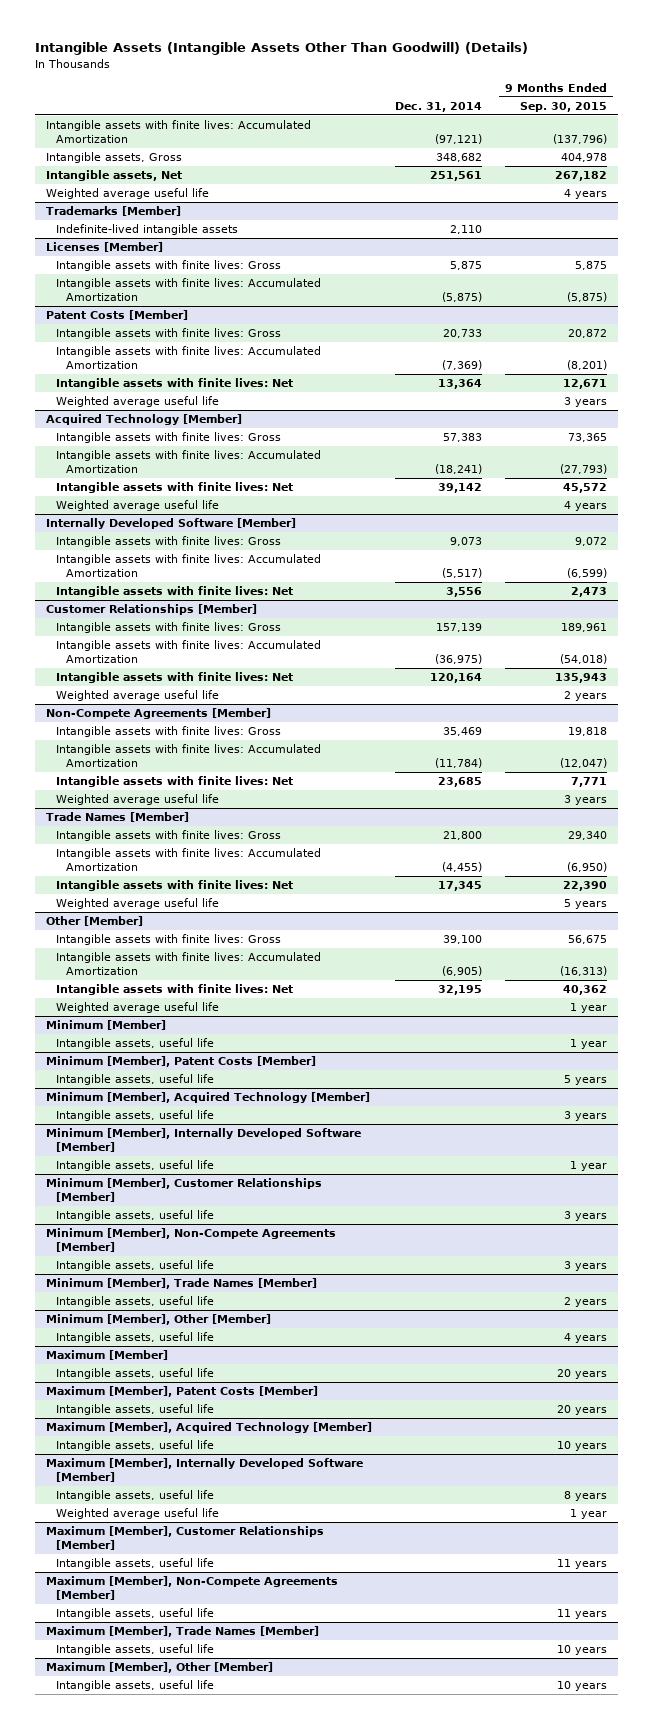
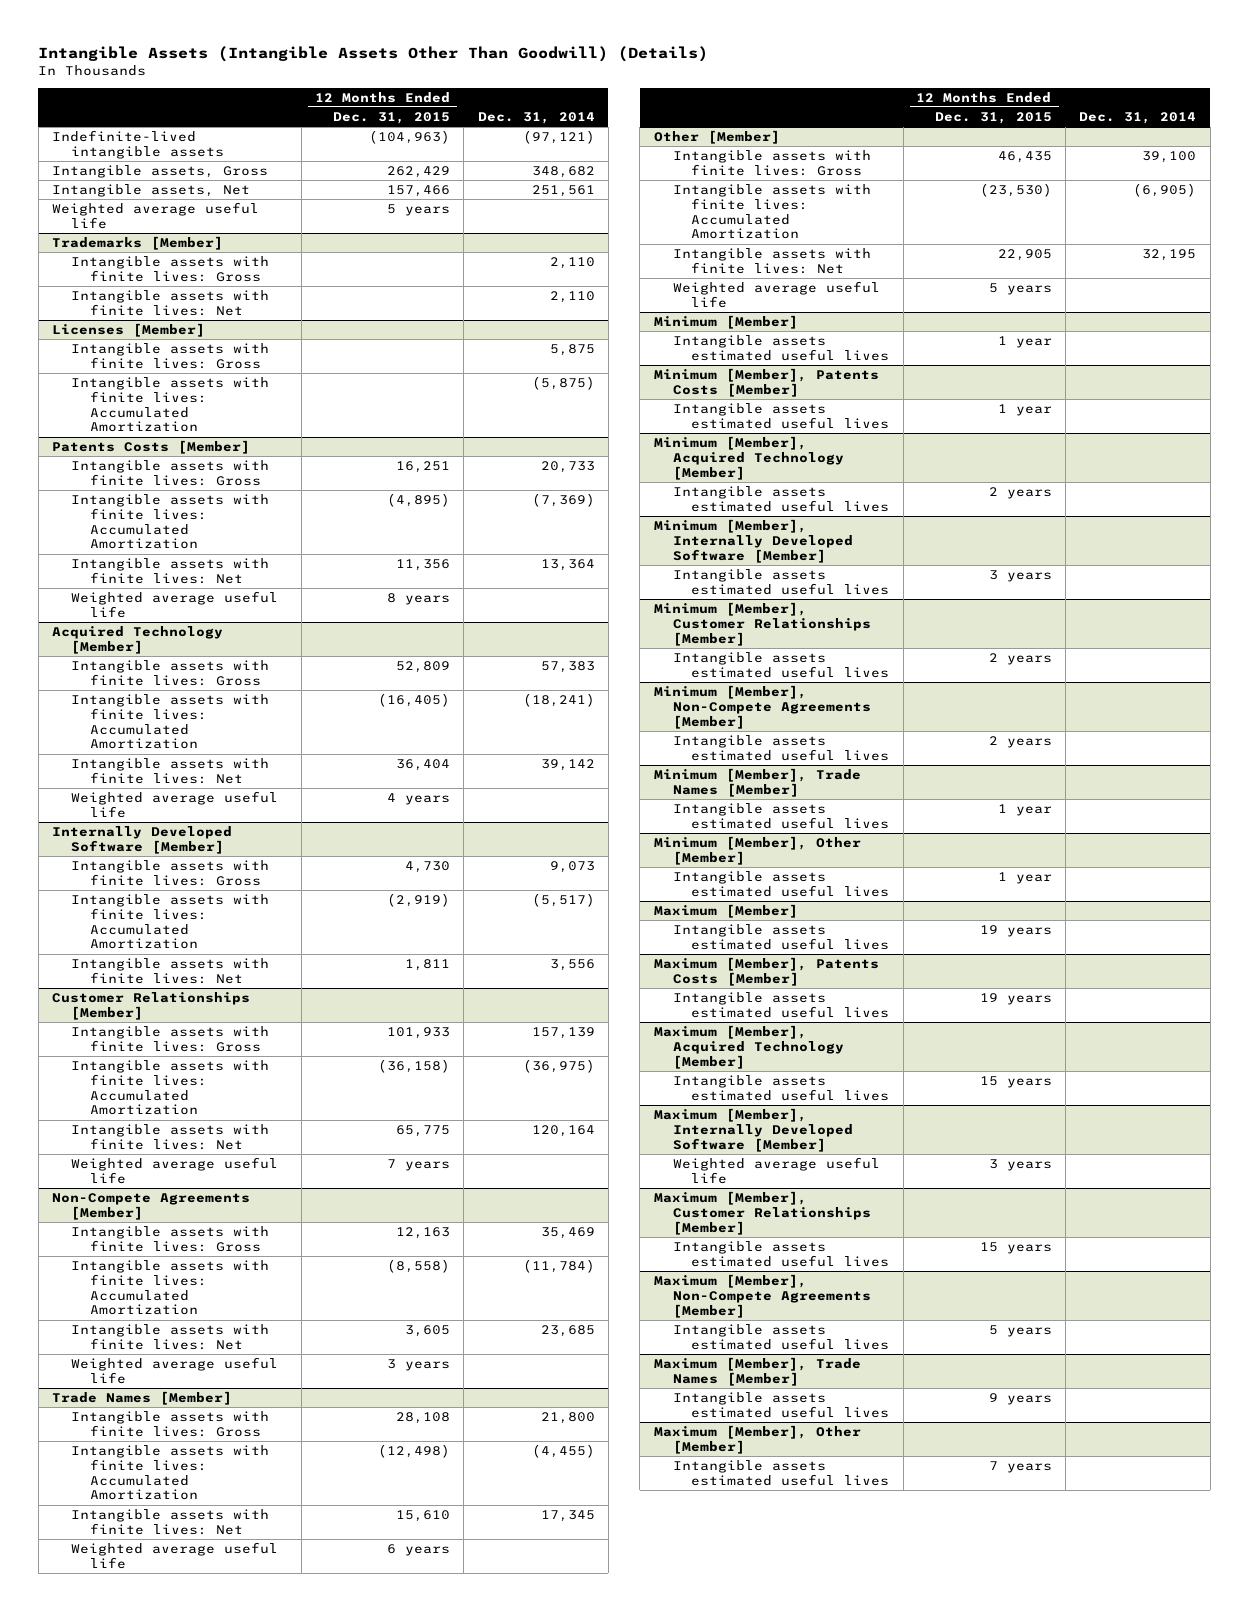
- | Dec. 31, 2014 | 9 Months Ended Sep. 30, 2015
+ | 12 Months Ended Dec. 31, 2015 | Dec. 31, 2014
- Intangible assets with finite lives: Accumulated Amortization | (97,121) | (137,796)
+ Indefinite-lived intangible assets | (104,963) | (97,121)
@ Trademarks [Member]
- Indefinite-lived intangible assets | 2,110 |
+ Intangible assets with finite lives: Gross | | 2,110
+ Intangible assets with finite lives: Net | | 2,110
- Patent Costs [Member]
+ Patents Costs [Member]
@ Minimum [Member]
- Intangible assets, useful life | | 1 year
- Minimum [Member], Patent Costs [Member]
- Intangible assets, useful life | | 5 years
@ Minimum [Member]
+ Intangible assets estimated useful lives | 1 year |
+ Minimum [Member], Patents Costs [Member]
+ Intangible assets estimated useful lives | 1 year |
@ Minimum [Member], Acquired Technology [Member]
- Intangible assets, useful life | | 3 years
+ Intangible assets estimated useful lives | 2 years |
@ Minimum [Member], Internally Developed Software [Member]
- Intangible assets, useful life | | 1 year
+ Intangible assets estimated useful lives | 3 years |
@ Minimum [Member], Customer Relationships [Member]
- Intangible assets, useful life | | 3 years
+ Intangible assets estimated useful lives | 2 years |
@ Minimum [Member], Non-Compete Agreements [Member]
- Intangible assets, useful life | | 3 years
+ Intangible assets estimated useful lives | 2 years |
@ Minimum [Member], Trade Names [Member]
- Intangible assets, useful life | | 2 years
+ Intangible assets estimated useful lives | 1 year |
@ Minimum [Member], Other [Member]
- Intangible assets, useful life | | 4 years
+ Intangible assets estimated useful lives | 1 year |
@ Maximum [Member]
- Intangible assets, useful life | | 20 years
- Maximum [Member], Patent Costs [Member]
- Intangible assets, useful life | | 20 years
@ Maximum [Member]
+ Intangible assets estimated useful lives | 19 years |
+ Maximum [Member], Patents Costs [Member]
+ Intangible assets estimated useful lives | 19 years |
@ Maximum [Member], Acquired Technology [Member]
- Intangible assets, useful life | | 10 years
+ Intangible assets estimated useful lives | 15 years |
@ Maximum [Member], Internally Developed Software [Member]
- Intangible assets, useful life | | 8 years
@ Maximum [Member], Customer Relationships [Member]
- Intangible assets, useful life | | 11 years
+ Intangible assets estimated useful lives | 15 years |
@ Maximum [Member], Non-Compete Agreements [Member]
- Intangible assets, useful life | | 11 years
+ Intangible assets estimated useful lives | 5 years |
@ Maximum [Member], Trade Names [Member]
- Intangible assets, useful life | | 10 years
+ Intangible assets estimated useful lives | 9 years |
@ Maximum [Member], Other [Member]
- Intangible assets, useful life | | 10 years
+ Intangible assets estimated useful lives | 7 years |

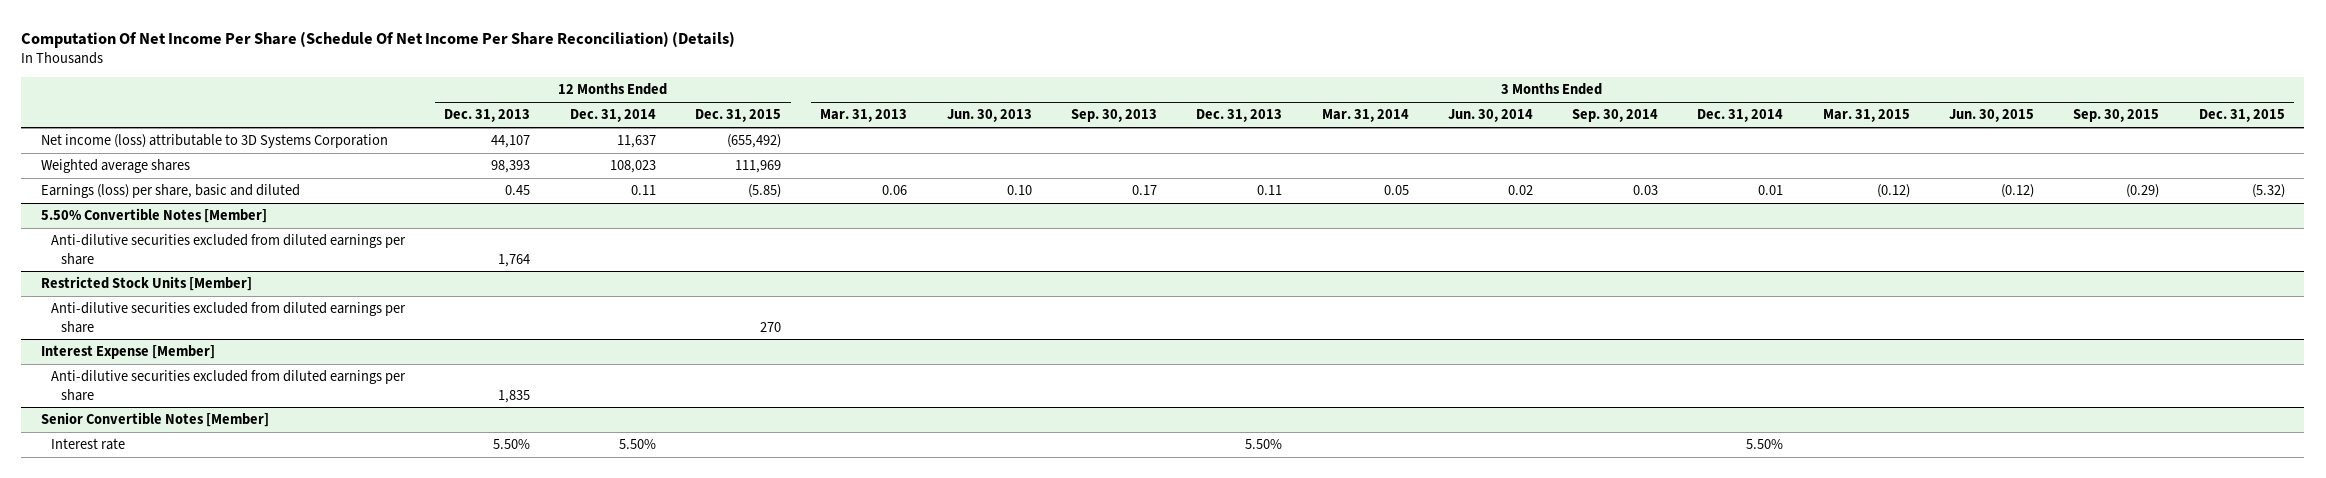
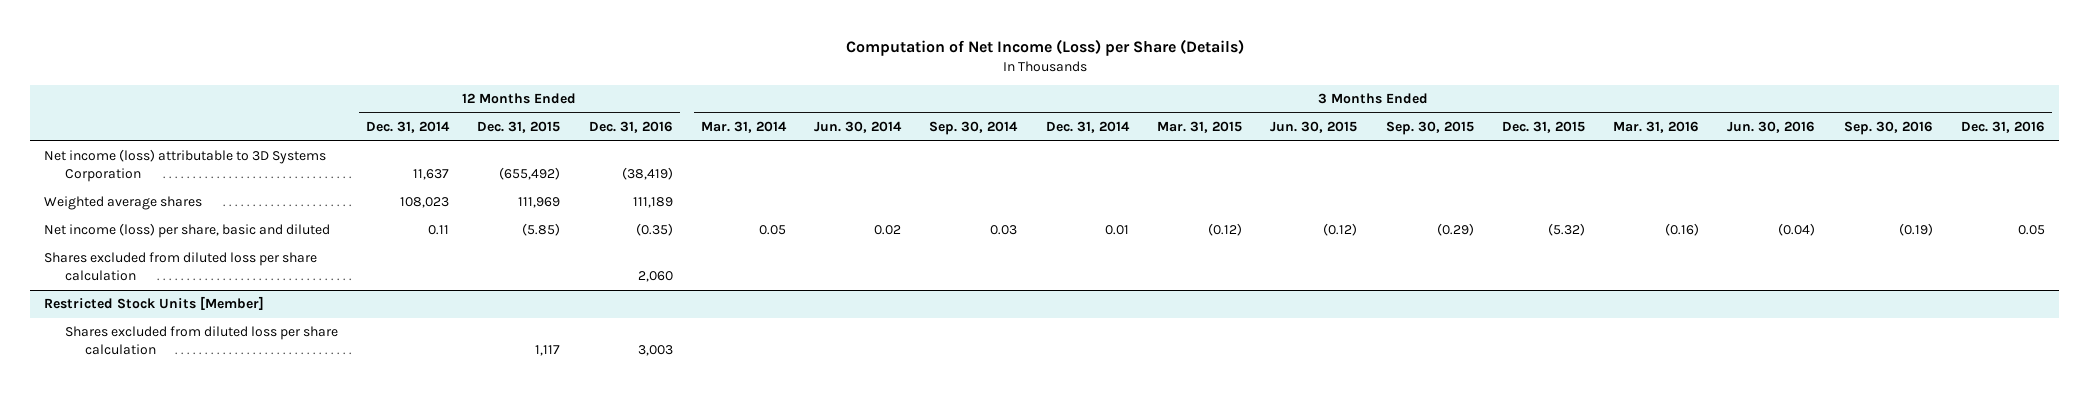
- Computation Of Net Income Per Share (Schedule Of Net Income Per Share Reconciliation) (Details)
+ Computation of Net Income (Loss) per Share (Details)
- | 12 Months Ended Dec. 31, 2013 | 12 Months Ended Dec. 31, 2014 | 12 Months Ended Dec. 31, 2015 | 3 Months Ended Mar. 31, 2013 | 3 Months Ended Jun. 30, 2013 | 3 Months Ended Sep. 30, 2013 | 3 Months Ended Dec. 31, 2013 | 3 Months Ended Mar. 31, 2014 | 3 Months Ended Jun. 30, 2014 | 3 Months Ended Sep. 30, 2014 | 3 Months Ended Dec. 31, 2014 | 3 Months Ended Mar. 31, 2015 | 3 Months Ended Jun. 30, 2015 | 3 Months Ended Sep. 30, 2015 | 3 Months Ended Dec. 31, 2015
+ | 12 Months Ended Dec. 31, 2014 | 12 Months Ended Dec. 31, 2015 | 12 Months Ended Dec. 31, 2016 | 3 Months Ended Mar. 31, 2014 | 3 Months Ended Jun. 30, 2014 | 3 Months Ended Sep. 30, 2014 | 3 Months Ended Dec. 31, 2014 | 3 Months Ended Mar. 31, 2015 | 3 Months Ended Jun. 30, 2015 | 3 Months Ended Sep. 30, 2015 | 3 Months Ended Dec. 31, 2015 | 3 Months Ended Mar. 31, 2016 | 3 Months Ended Jun. 30, 2016 | 3 Months Ended Sep. 30, 2016 | 3 Months Ended Dec. 31, 2016
- Earnings (loss) per share, basic and diluted | 0.45 | 0.11 | (5.85) | 0.06 | 0.10 | 0.17 | 0.11 | 0.05 | 0.02 | 0.03 | 0.01 | (0.12) | (0.12) | (0.29) | (5.32)
- 5.50% Convertible Notes [Member]
- Anti-dilutive securities excluded from diluted earnings per share | 1,764 | | | | | | | | | | | | | |
+ Net income (loss) per share, basic and diluted | 0.11 | (5.85) | (0.35) | 0.05 | 0.02 | 0.03 | 0.01 | (0.12) | (0.12) | (0.29) | (5.32) | (0.16) | (0.04) | (0.19) | 0.05
+ Shares excluded from diluted loss per share calculation | | | 2,060 | | | | | | | | | | | |
@ Restricted Stock Units [Member]
- Anti-dilutive securities excluded from diluted earnings per share | | | 270 | | | | | | | | | | | |
- Interest Expense [Member]
- Anti-dilutive securities excluded from diluted earnings per share | 1,835 | | | | | | | | | | | | | |
- Senior Convertible Notes [Member]
- Interest rate | 5.50% | 5.50% | | | | | 5.50% | | | | 5.50% | | | |
@ Restricted Stock Units [Member]
+ Shares excluded from diluted loss per share calculation | | 1,117 | 3,003 | | | | | | | | | | | |

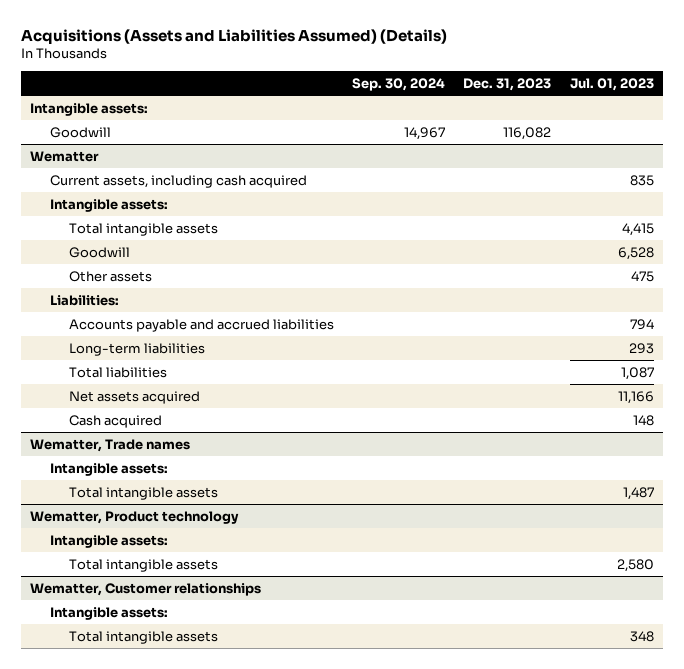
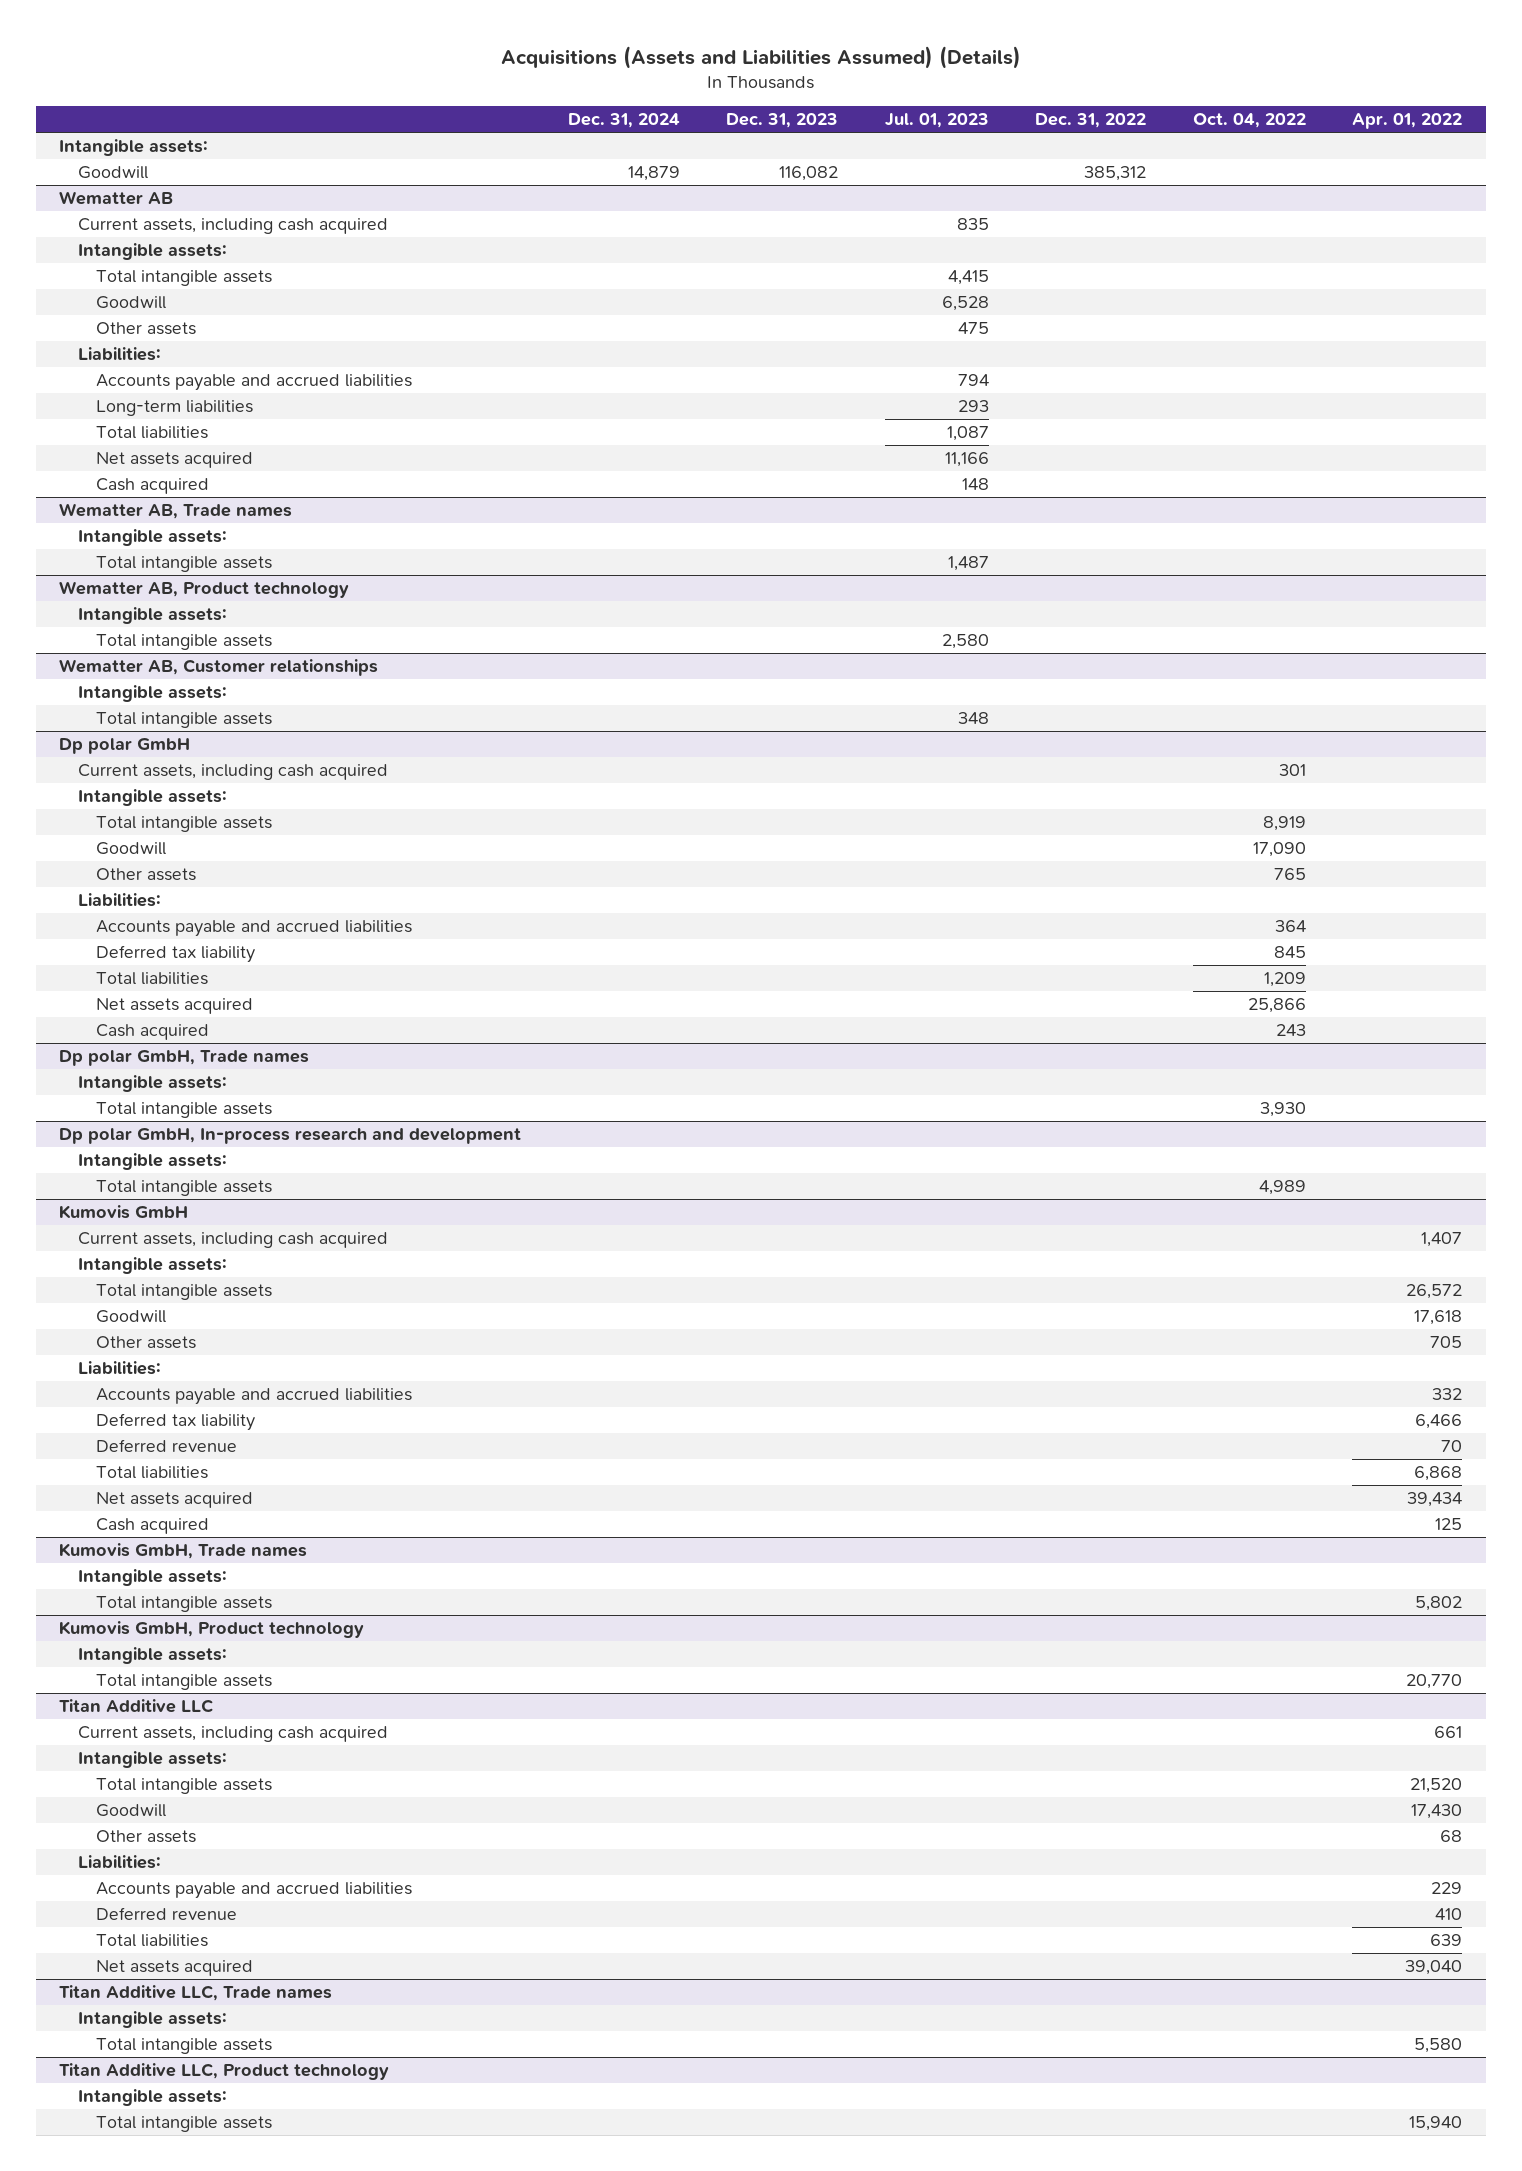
- | Sep. 30, 2024 | Dec. 31, 2023 | Jul. 01, 2023
+ | Dec. 31, 2024 | Dec. 31, 2023 | Jul. 01, 2023 | Dec. 31, 2022 | Oct. 04, 2022 | Apr. 01, 2022
- Wematter
+ Wematter AB
- Wematter, Trade names
+ Wematter AB, Trade names
- Wematter, Product technology
+ Wematter AB, Product technology
- Wematter, Customer relationships
+ Wematter AB, Customer relationships
+ Dp polar GmbH
+ Current assets, including cash acquired | | | | | 301 |
+ Intangible assets:
+ Total intangible assets | | | | | 8,919 |
+ Goodwill | | | | | 17,090 |
+ Other assets | | | | | 765 |
+ Liabilities:
+ Accounts payable and accrued liabilities | | | | | 364 |
+ Deferred tax liability | | | | | 845 |
+ Total liabilities | | | | | 1,209 |
+ Net assets acquired | | | | | 25,866 |
+ Cash acquired | | | | | 243 |
+ Dp polar GmbH, Trade names
+ Intangible assets:
+ Total intangible assets | | | | | 3,930 |
+ Dp polar GmbH, In-process research and development
+ Intangible assets:
+ Total intangible assets | | | | | 4,989 |
+ Kumovis GmbH
+ Current assets, including cash acquired | | | | | | 1,407
+ Intangible assets:
+ Total intangible assets | | | | | | 26,572
+ Goodwill | | | | | | 17,618
+ Other assets | | | | | | 705
+ Liabilities:
+ Accounts payable and accrued liabilities | | | | | | 332
+ Deferred tax liability | | | | | | 6,466
+ Deferred revenue | | | | | | 70
+ Total liabilities | | | | | | 6,868
+ Net assets acquired | | | | | | 39,434
+ Cash acquired | | | | | | 125
+ Kumovis GmbH, Trade names
+ Intangible assets:
+ Total intangible assets | | | | | | 5,802
+ Kumovis GmbH, Product technology
+ Intangible assets:
+ Total intangible assets | | | | | | 20,770
+ Titan Additive LLC
+ Current assets, including cash acquired | | | | | | 661
+ Intangible assets:
+ Total intangible assets | | | | | | 21,520
+ Goodwill | | | | | | 17,430
+ Other assets | | | | | | 68
+ Liabilities:
+ Accounts payable and accrued liabilities | | | | | | 229
+ Deferred revenue | | | | | | 410
+ Total liabilities | | | | | | 639
+ Net assets acquired | | | | | | 39,040
+ Titan Additive LLC, Trade names
+ Intangible assets:
+ Total intangible assets | | | | | | 5,580
+ Titan Additive LLC, Product technology
+ Intangible assets:
+ Total intangible assets | | | | | | 15,940

